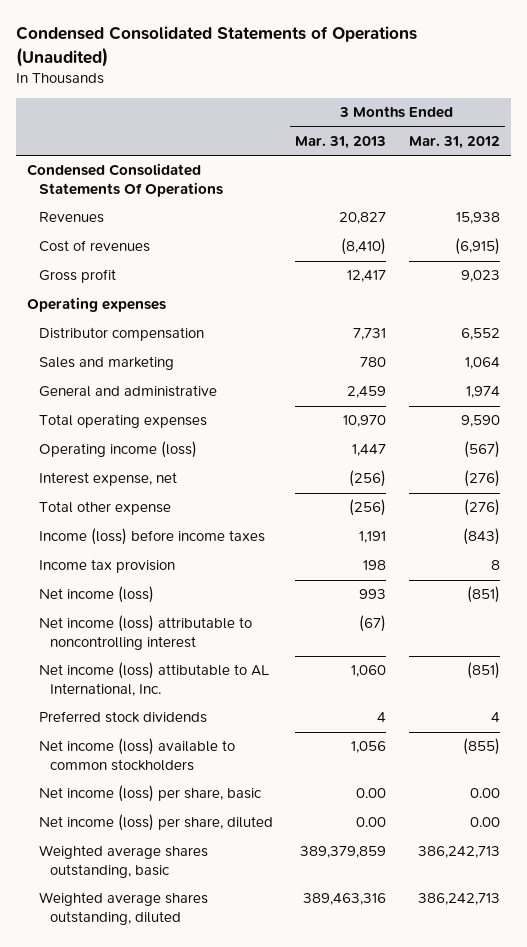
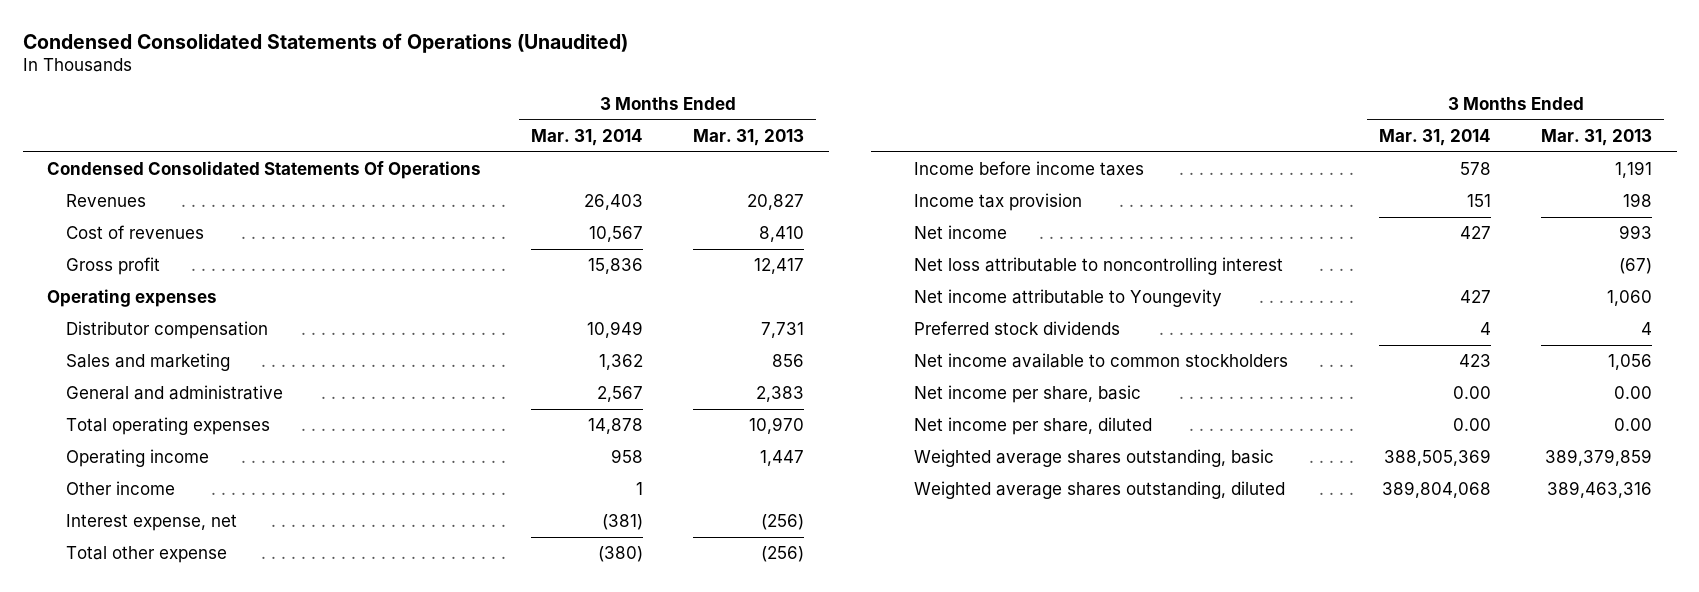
- | 3 Months Ended Mar. 31, 2013 | 3 Months Ended Mar. 31, 2012
+ | 3 Months Ended Mar. 31, 2014 | 3 Months Ended Mar. 31, 2013
- Cost of revenues | (8,410) | (6,915)
+ Cost of revenues | 10,567 | 8,410
- Sales and marketing | 780 | 1,064
- General and administrative | 2,459 | 1,974
+ Sales and marketing | 1,362 | 856
+ General and administrative | 2,567 | 2,383
- Operating income (loss) | 1,447 | (567)
+ Operating income | 958 | 1,447
+ Other income | 1 |
- Income (loss) before income taxes | 1,191 | (843)
+ Income before income taxes | 578 | 1,191
- Net income (loss) | 993 | (851)
- Net income (loss) attributable to noncontrolling interest | (67) |
- Net income (loss) attibutable to AL International, Inc. | 1,060 | (851)
+ Net income | 427 | 993
+ Net loss attributable to noncontrolling interest | | (67)
+ Net income attributable to Youngevity | 427 | 1,060
- Net income (loss) available to common stockholders | 1,056 | (855)
- Net income (loss) per share, basic | 0.00 | 0.00
- Net income (loss) per share, diluted | 0.00 | 0.00
+ Net income available to common stockholders | 423 | 1,056
+ Net income per share, basic | 0.00 | 0.00
+ Net income per share, diluted | 0.00 | 0.00

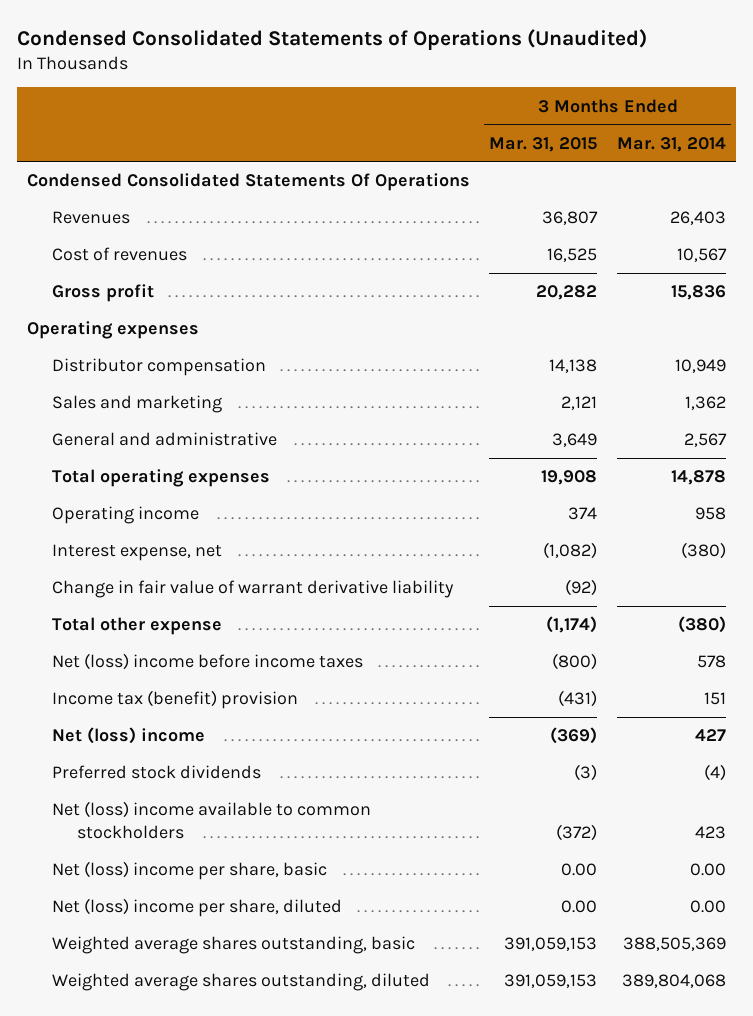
- | 3 Months Ended Mar. 31, 2014 | 3 Months Ended Mar. 31, 2013
+ | 3 Months Ended Mar. 31, 2015 | 3 Months Ended Mar. 31, 2014
- Other income | 1 |
- Interest expense, net | (381) | (256)
+ Interest expense, net | (1,082) | (380)
+ Change in fair value of warrant derivative liability | (92) |
- Income before income taxes | 578 | 1,191
- Income tax provision | 151 | 198
- Net income | 427 | 993
- Net loss attributable to noncontrolling interest | | (67)
- Net income attributable to Youngevity | 427 | 1,060
- Preferred stock dividends | 4 | 4
- Net income available to common stockholders | 423 | 1,056
- Net income per share, basic | 0.00 | 0.00
- Net income per share, diluted | 0.00 | 0.00
+ Net (loss) income before income taxes | (800) | 578
+ Income tax (benefit) provision | (431) | 151
+ Net (loss) income | (369) | 427
+ Preferred stock dividends | (3) | (4)
+ Net (loss) income available to common stockholders | (372) | 423
+ Net (loss) income per share, basic | 0.00 | 0.00
+ Net (loss) income per share, diluted | 0.00 | 0.00

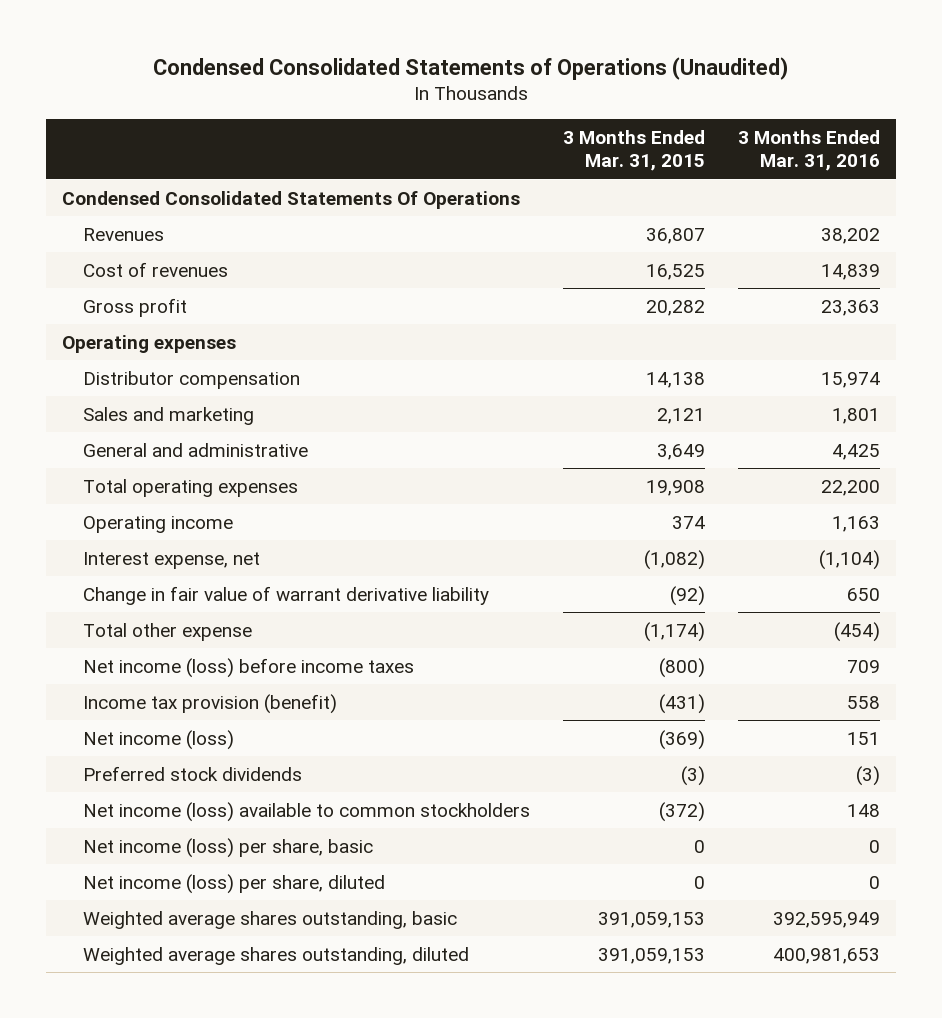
- | 3 Months Ended Mar. 31, 2015 | 3 Months Ended Mar. 31, 2014
+ | 3 Months Ended Mar. 31, 2015 | 3 Months Ended Mar. 31, 2016
- Net (loss) income before income taxes | (800) | 578
- Income tax (benefit) provision | (431) | 151
- Net (loss) income | (369) | 427
+ Net income (loss) before income taxes | (800) | 709
+ Income tax provision (benefit) | (431) | 558
+ Net income (loss) | (369) | 151
- Net (loss) income available to common stockholders | (372) | 423
- Net (loss) income per share, basic | 0.00 | 0.00
- Net (loss) income per share, diluted | 0.00 | 0.00
+ Net income (loss) available to common stockholders | (372) | 148
+ Net income (loss) per share, basic | 0 | 0
+ Net income (loss) per share, diluted | 0 | 0

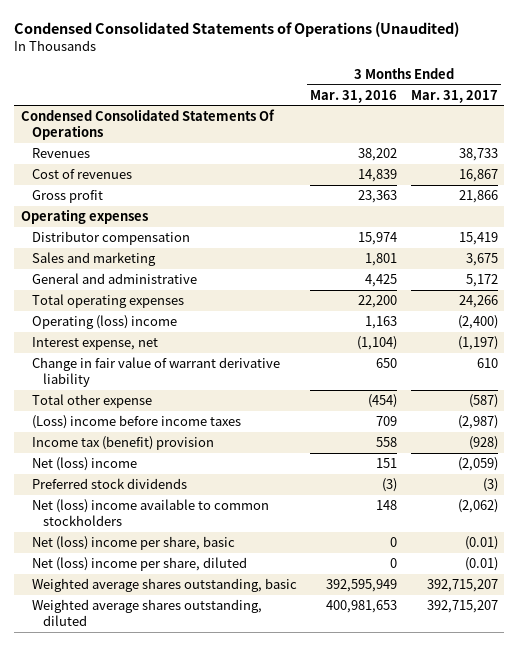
- | 3 Months Ended Mar. 31, 2015 | 3 Months Ended Mar. 31, 2016
+ | 3 Months Ended Mar. 31, 2016 | 3 Months Ended Mar. 31, 2017
- Operating income | 374 | 1,163
+ Operating (loss) income | 1,163 | (2,400)
- Net income (loss) before income taxes | (800) | 709
- Income tax provision (benefit) | (431) | 558
- Net income (loss) | (369) | 151
+ (Loss) income before income taxes | 709 | (2,987)
+ Income tax (benefit) provision | 558 | (928)
+ Net (loss) income | 151 | (2,059)
- Net income (loss) available to common stockholders | (372) | 148
- Net income (loss) per share, basic | 0 | 0
- Net income (loss) per share, diluted | 0 | 0
+ Net (loss) income available to common stockholders | 148 | (2,062)
+ Net (loss) income per share, basic | 0 | (0.01)
+ Net (loss) income per share, diluted | 0 | (0.01)

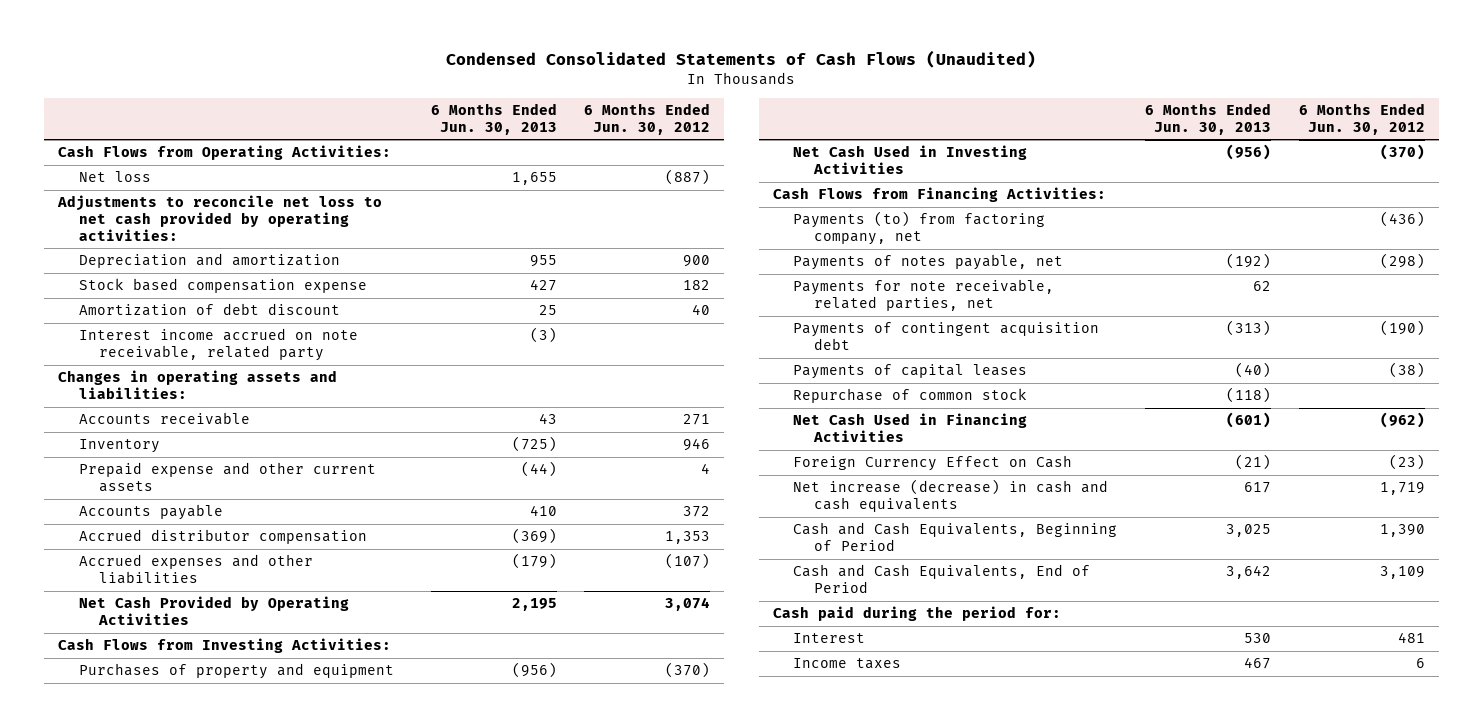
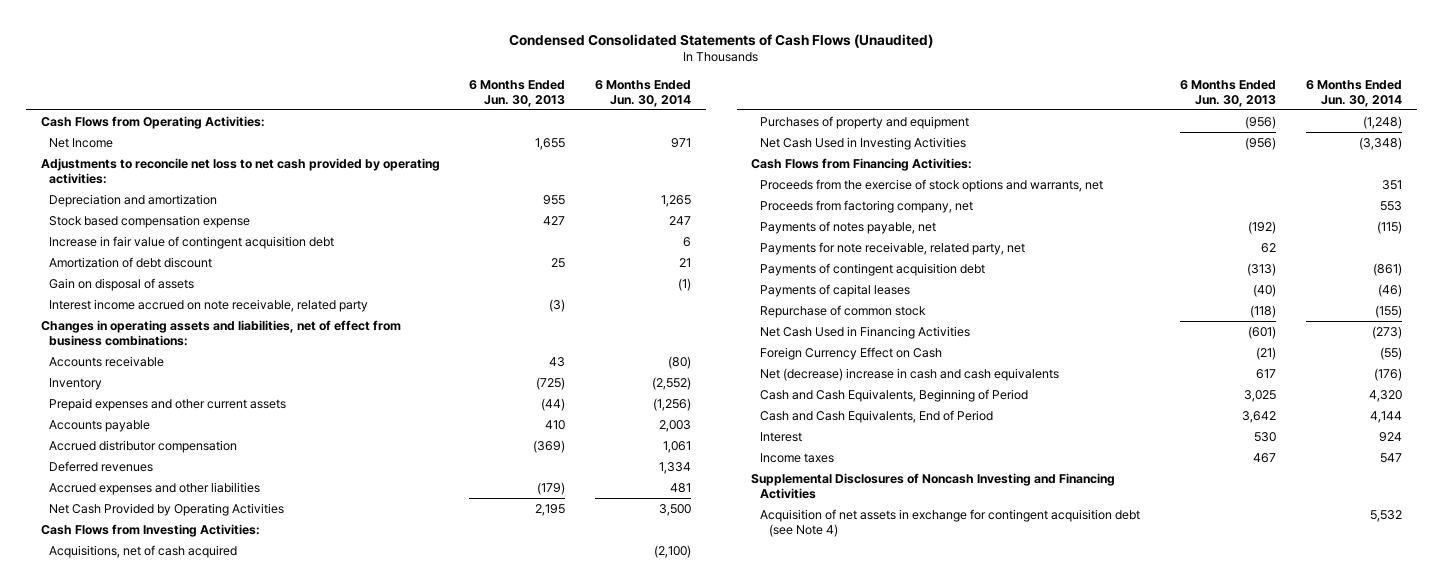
- | 6 Months Ended Jun. 30, 2013 | 6 Months Ended Jun. 30, 2012
+ | 6 Months Ended Jun. 30, 2013 | 6 Months Ended Jun. 30, 2014
- Net loss | 1,655 | (887)
+ Net Income | 1,655 | 971
+ Increase in fair value of contingent acquisition debt | | 6
+ Gain on disposal of assets | | (1)
- Changes in operating assets and liabilities:
+ Changes in operating assets and liabilities, net of effect from business combinations:
- Prepaid expense and other current assets | (44) | 4
+ Prepaid expenses and other current assets | (44) | (1,256)
+ Deferred revenues | | 1,334
+ Acquisitions, net of cash acquired | | (2,100)
- Payments (to) from factoring company, net | | (436)
+ Proceeds from the exercise of stock options and warrants, net | | 351
+ Proceeds from factoring company, net | | 553
- Payments for note receivable, related parties, net | 62 |
+ Payments for note receivable, related party, net | 62 |
- Net increase (decrease) in cash and cash equivalents | 617 | 1,719
+ Net (decrease) increase in cash and cash equivalents | 617 | (176)
- Cash paid during the period for:
+ Supplemental Disclosures of Noncash Investing and Financing Activities
+ Acquisition of net assets in exchange for contingent acquisition debt (see Note 4) | | 5,532

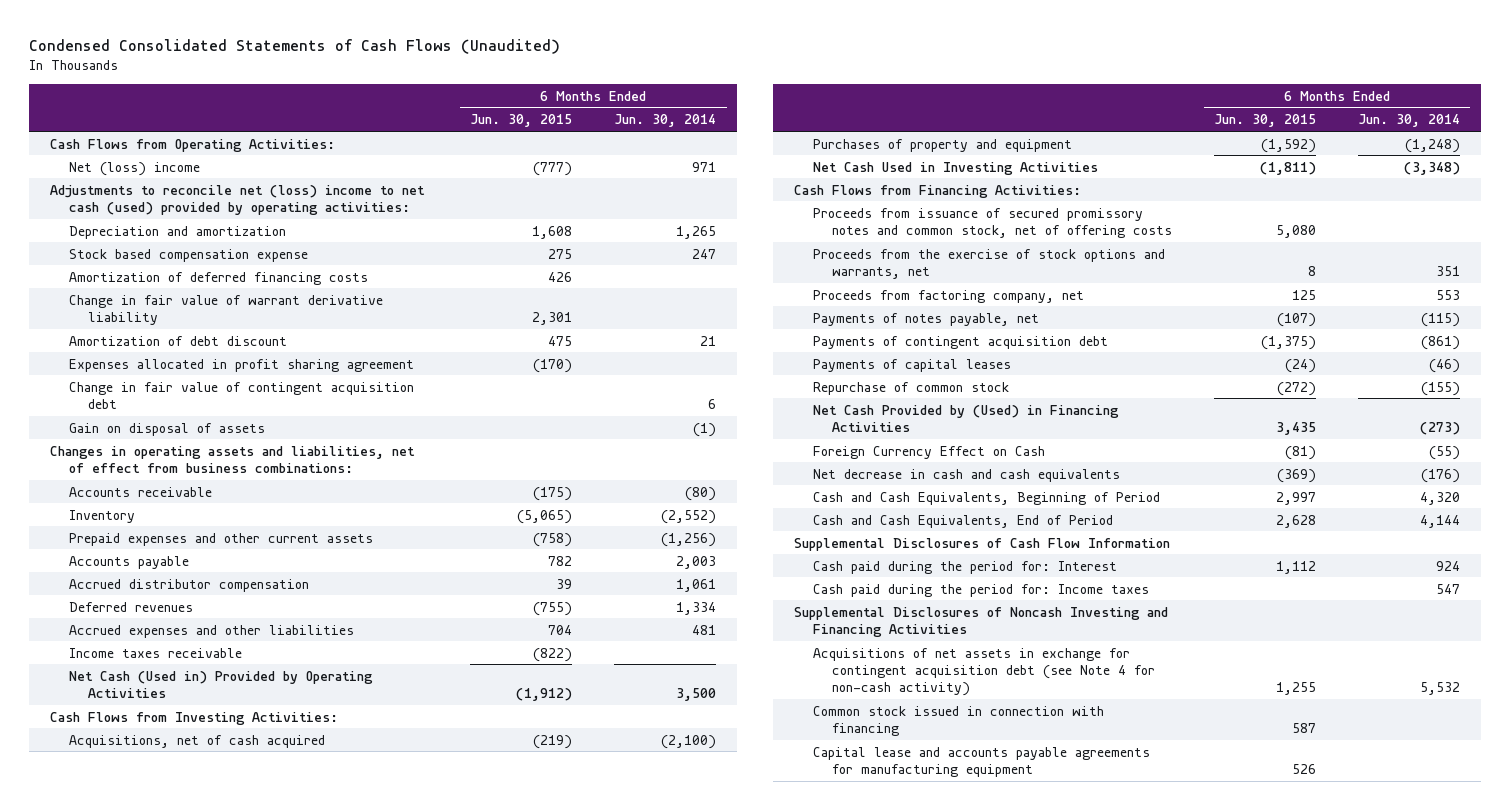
- | 6 Months Ended Jun. 30, 2013 | 6 Months Ended Jun. 30, 2014
+ | 6 Months Ended Jun. 30, 2015 | 6 Months Ended Jun. 30, 2014
- Net Income | 1,655 | 971
- Adjustments to reconcile net loss to net cash provided by operating activities:
+ Net (loss) income | (777) | 971
+ Adjustments to reconcile net (loss) income to net cash (used) provided by operating activities:
- Increase in fair value of contingent acquisition debt | | 6
+ Amortization of deferred financing costs | 426 |
+ Change in fair value of warrant derivative liability | 2,301 |
+ Expenses allocated in profit sharing agreement | (170) |
+ Change in fair value of contingent acquisition debt | | 6
- Interest income accrued on note receivable, related party | (3) |
- Net Cash Provided by Operating Activities | 2,195 | 3,500
+ Income taxes receivable | (822) |
+ Net Cash (Used in) Provided by Operating Activities | (1,912) | 3,500
+ Proceeds from issuance of secured promissory notes and common stock, net of offering costs | 5,080 |
- Payments for note receivable, related party, net | 62 |
- Net Cash Used in Financing Activities | (601) | (273)
+ Net Cash Provided by (Used) in Financing Activities | 3,435 | (273)
- Net (decrease) increase in cash and cash equivalents | 617 | (176)
+ Net decrease in cash and cash equivalents | (369) | (176)
- Interest | 530 | 924
- Income taxes | 467 | 547
+ Supplemental Disclosures of Cash Flow Information
+ Cash paid during the period for: Interest | 1,112 | 924
+ Cash paid during the period for: Income taxes | | 547
- Acquisition of net assets in exchange for contingent acquisition debt (see Note 4) | | 5,532
+ Acquisitions of net assets in exchange for contingent acquisition debt (see Note 4 for non-cash activity) | 1,255 | 5,532
+ Common stock issued in connection with financing | 587 |
+ Capital lease and accounts payable agreements for manufacturing equipment | 526 |

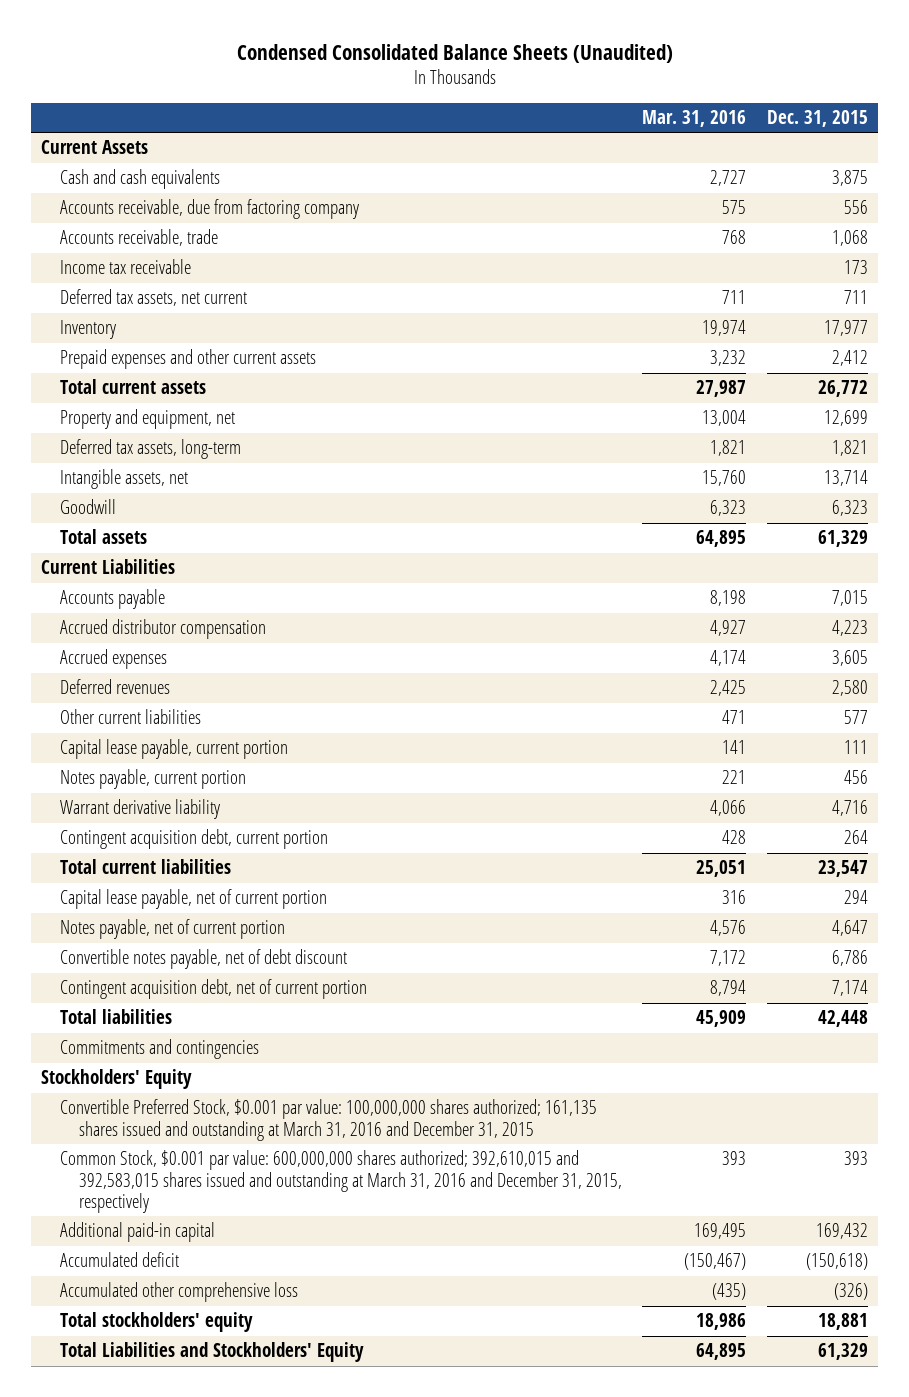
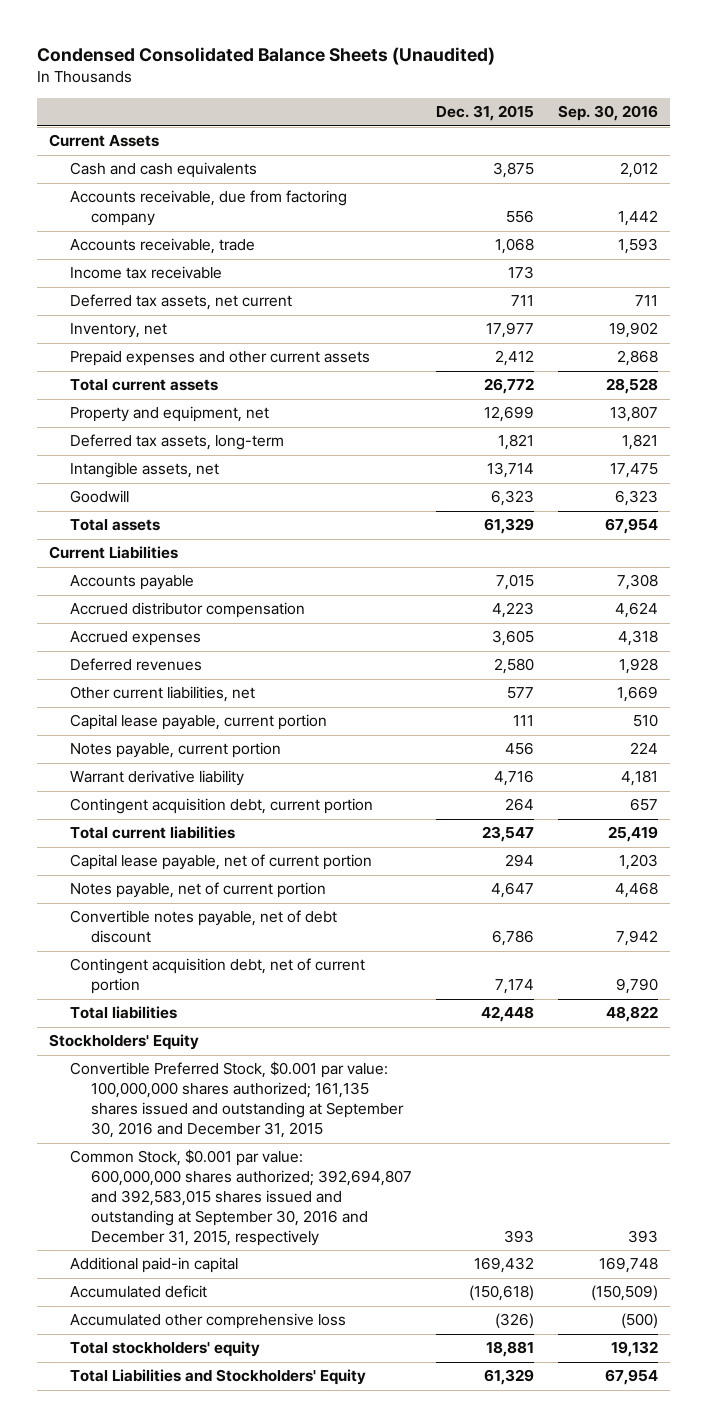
- | Mar. 31, 2016 | Dec. 31, 2015
+ | Dec. 31, 2015 | Sep. 30, 2016
- Inventory | 19,974 | 17,977
+ Inventory, net | 17,977 | 19,902
- Other current liabilities | 471 | 577
+ Other current liabilities, net | 577 | 1,669
- Commitments and contingencies
- Convertible Preferred Stock, $0.001 par value: 100,000,000 shares authorized; 161,135 shares issued and outstanding at March 31, 2016 and December 31, 2015
- Common Stock, $0.001 par value: 600,000,000 shares authorized; 392,610,015 and 392,583,015 shares issued and outstanding at March 31, 2016 and December 31, 2015, respectively | 393 | 393
+ Convertible Preferred Stock, $0.001 par value: 100,000,000 shares authorized; 161,135 shares issued and outstanding at September 30, 2016 and December 31, 2015
+ Common Stock, $0.001 par value: 600,000,000 shares authorized; 392,694,807 and 392,583,015 shares issued and outstanding at September 30, 2016 and December 31, 2015, respectively | 393 | 393

